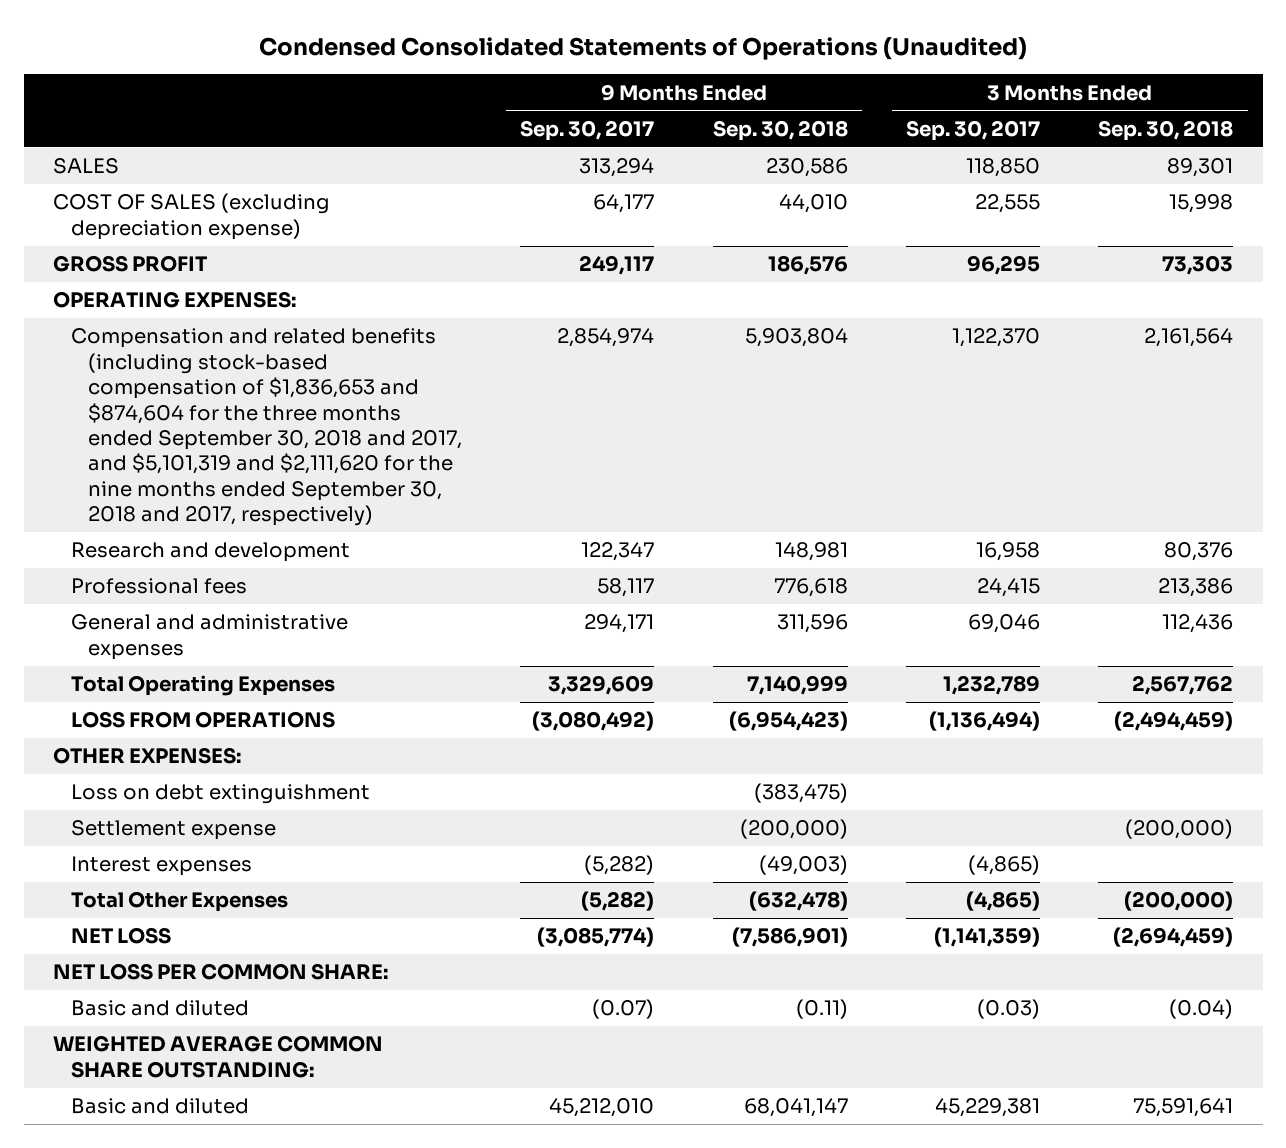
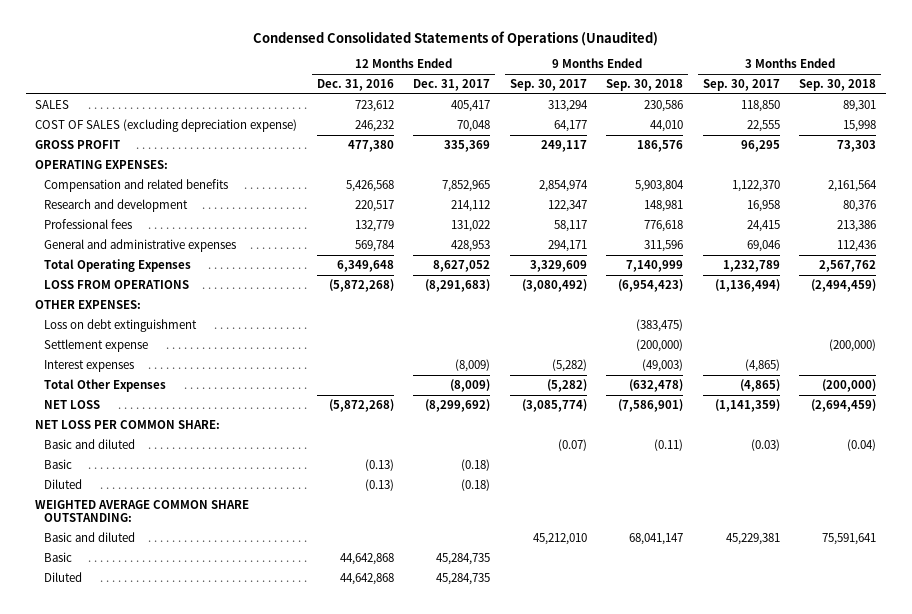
- | 9 Months Ended Sep. 30, 2017 | 9 Months Ended Sep. 30, 2018 | 3 Months Ended Sep. 30, 2017 | 3 Months Ended Sep. 30, 2018
+ | 12 Months Ended Dec. 31, 2016 | 12 Months Ended Dec. 31, 2017 | 9 Months Ended Sep. 30, 2017 | 9 Months Ended Sep. 30, 2018 | 3 Months Ended Sep. 30, 2017 | 3 Months Ended Sep. 30, 2018
- Compensation and related benefits (including stock-based compensation of $1,836,653 and $874,604 for the three months ended September 30, 2018 and 2017, and $5,101,319 and $2,111,620 for the nine months ended September 30, 2018 and 2017, respectively) | 2,854,974 | 5,903,804 | 1,122,370 | 2,161,564
+ Compensation and related benefits | 5,426,568 | 7,852,965 | 2,854,974 | 5,903,804 | 1,122,370 | 2,161,564
+ Basic | (0.13) | (0.18) | | | |
+ Diluted | (0.13) | (0.18) | | | |
+ Basic | 44,642,868 | 45,284,735 | | | |
+ Diluted | 44,642,868 | 45,284,735 | | | |

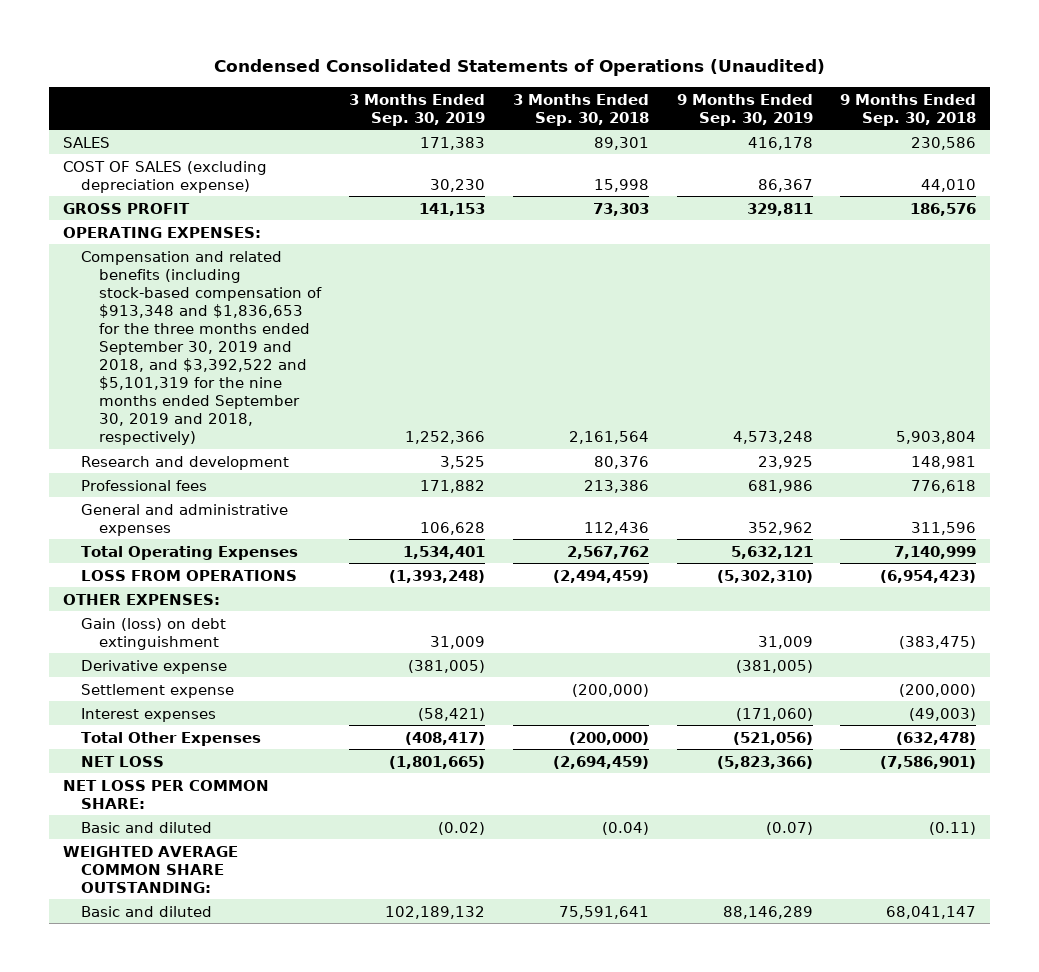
- | 12 Months Ended Dec. 31, 2016 | 12 Months Ended Dec. 31, 2017 | 9 Months Ended Sep. 30, 2017 | 9 Months Ended Sep. 30, 2018 | 3 Months Ended Sep. 30, 2017 | 3 Months Ended Sep. 30, 2018
+ | 3 Months Ended Sep. 30, 2019 | 3 Months Ended Sep. 30, 2018 | 9 Months Ended Sep. 30, 2019 | 9 Months Ended Sep. 30, 2018
- Compensation and related benefits | 5,426,568 | 7,852,965 | 2,854,974 | 5,903,804 | 1,122,370 | 2,161,564
+ Compensation and related benefits (including stock-based compensation of $913,348 and $1,836,653 for the three months ended September 30, 2019 and 2018, and $3,392,522 and $5,101,319 for the nine months ended September 30, 2019 and 2018, respectively) | 1,252,366 | 2,161,564 | 4,573,248 | 5,903,804
- Loss on debt extinguishment | | | | (383,475) | |
+ Gain (loss) on debt extinguishment | 31,009 | | 31,009 | (383,475)
+ Derivative expense | (381,005) | | (381,005) |
- Basic | (0.13) | (0.18) | | | |
- Diluted | (0.13) | (0.18) | | | |
- Basic | 44,642,868 | 45,284,735 | | | |
- Diluted | 44,642,868 | 45,284,735 | | | |

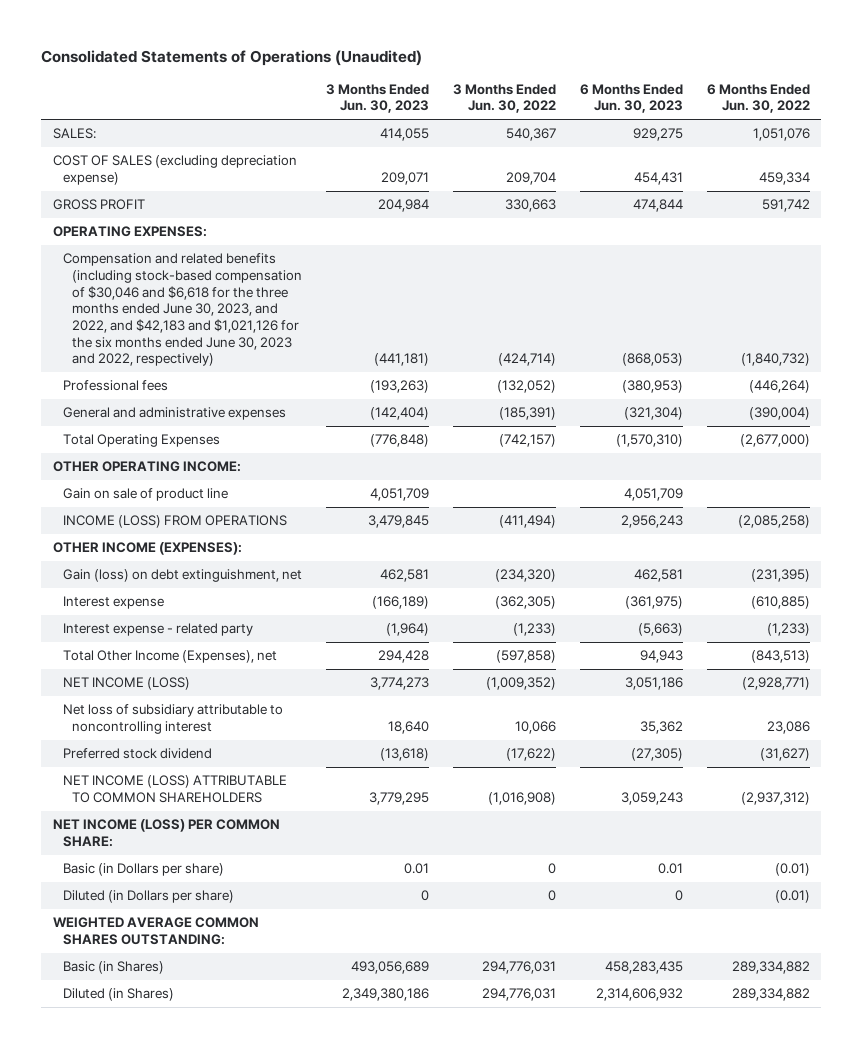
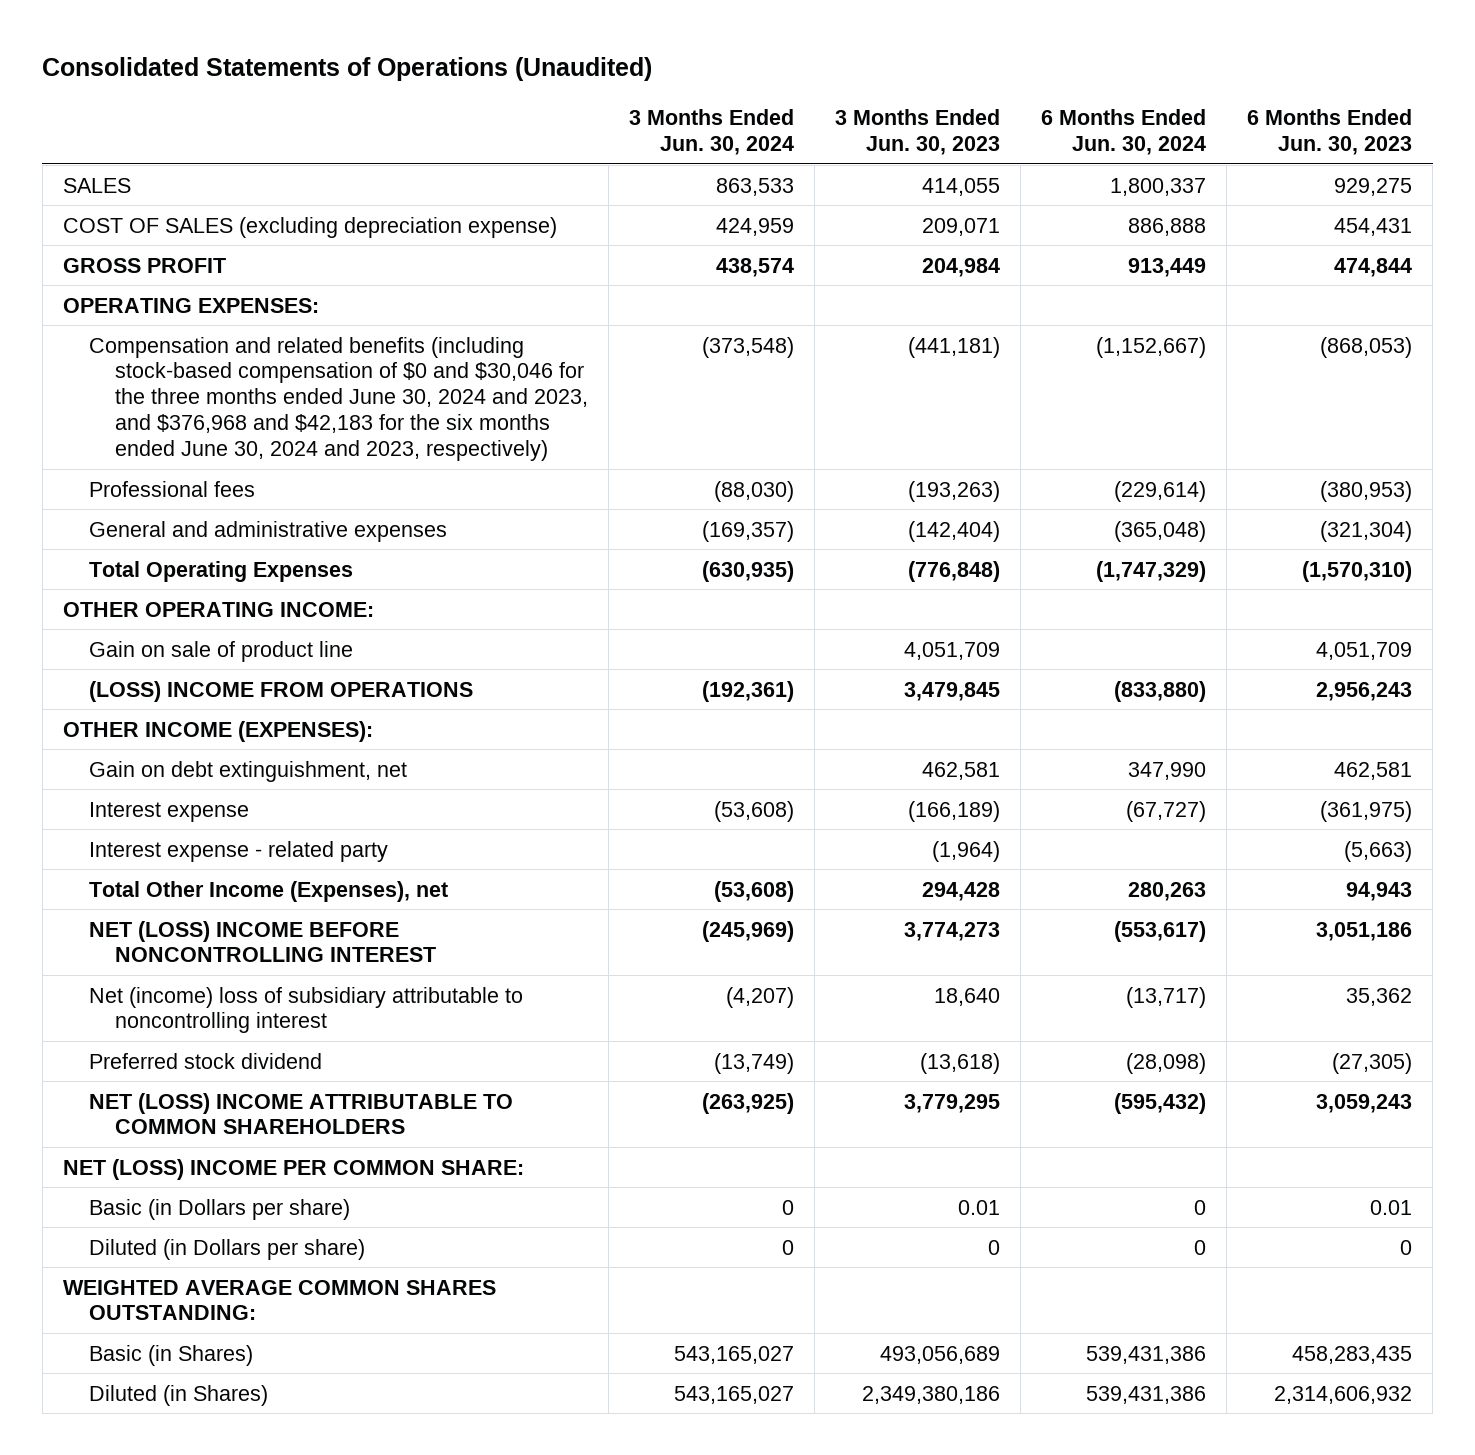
- | 3 Months Ended Jun. 30, 2023 | 3 Months Ended Jun. 30, 2022 | 6 Months Ended Jun. 30, 2023 | 6 Months Ended Jun. 30, 2022
+ | 3 Months Ended Jun. 30, 2024 | 3 Months Ended Jun. 30, 2023 | 6 Months Ended Jun. 30, 2024 | 6 Months Ended Jun. 30, 2023
- SALES: | 414,055 | 540,367 | 929,275 | 1,051,076
+ SALES | 863,533 | 414,055 | 1,800,337 | 929,275
- Compensation and related benefits (including stock-based compensation of $30,046 and $6,618 for the three months ended June 30, 2023, and 2022, and $42,183 and $1,021,126 for the six months ended June 30, 2023 and 2022, respectively) | (441,181) | (424,714) | (868,053) | (1,840,732)
+ Compensation and related benefits (including stock-based compensation of $0 and $30,046 for the three months ended June 30, 2024 and 2023, and $376,968 and $42,183 for the six months ended June 30, 2024 and 2023, respectively) | (373,548) | (441,181) | (1,152,667) | (868,053)
- INCOME (LOSS) FROM OPERATIONS | 3,479,845 | (411,494) | 2,956,243 | (2,085,258)
+ (LOSS) INCOME FROM OPERATIONS | (192,361) | 3,479,845 | (833,880) | 2,956,243
- Gain (loss) on debt extinguishment, net | 462,581 | (234,320) | 462,581 | (231,395)
+ Gain on debt extinguishment, net | | 462,581 | 347,990 | 462,581
- NET INCOME (LOSS) | 3,774,273 | (1,009,352) | 3,051,186 | (2,928,771)
- Net loss of subsidiary attributable to noncontrolling interest | 18,640 | 10,066 | 35,362 | 23,086
+ NET (LOSS) INCOME BEFORE NONCONTROLLING INTEREST | (245,969) | 3,774,273 | (553,617) | 3,051,186
+ Net (income) loss of subsidiary attributable to noncontrolling interest | (4,207) | 18,640 | (13,717) | 35,362
- NET INCOME (LOSS) ATTRIBUTABLE TO COMMON SHAREHOLDERS | 3,779,295 | (1,016,908) | 3,059,243 | (2,937,312)
- NET INCOME (LOSS) PER COMMON SHARE:
+ NET (LOSS) INCOME ATTRIBUTABLE TO COMMON SHAREHOLDERS | (263,925) | 3,779,295 | (595,432) | 3,059,243
+ NET (LOSS) INCOME PER COMMON SHARE:

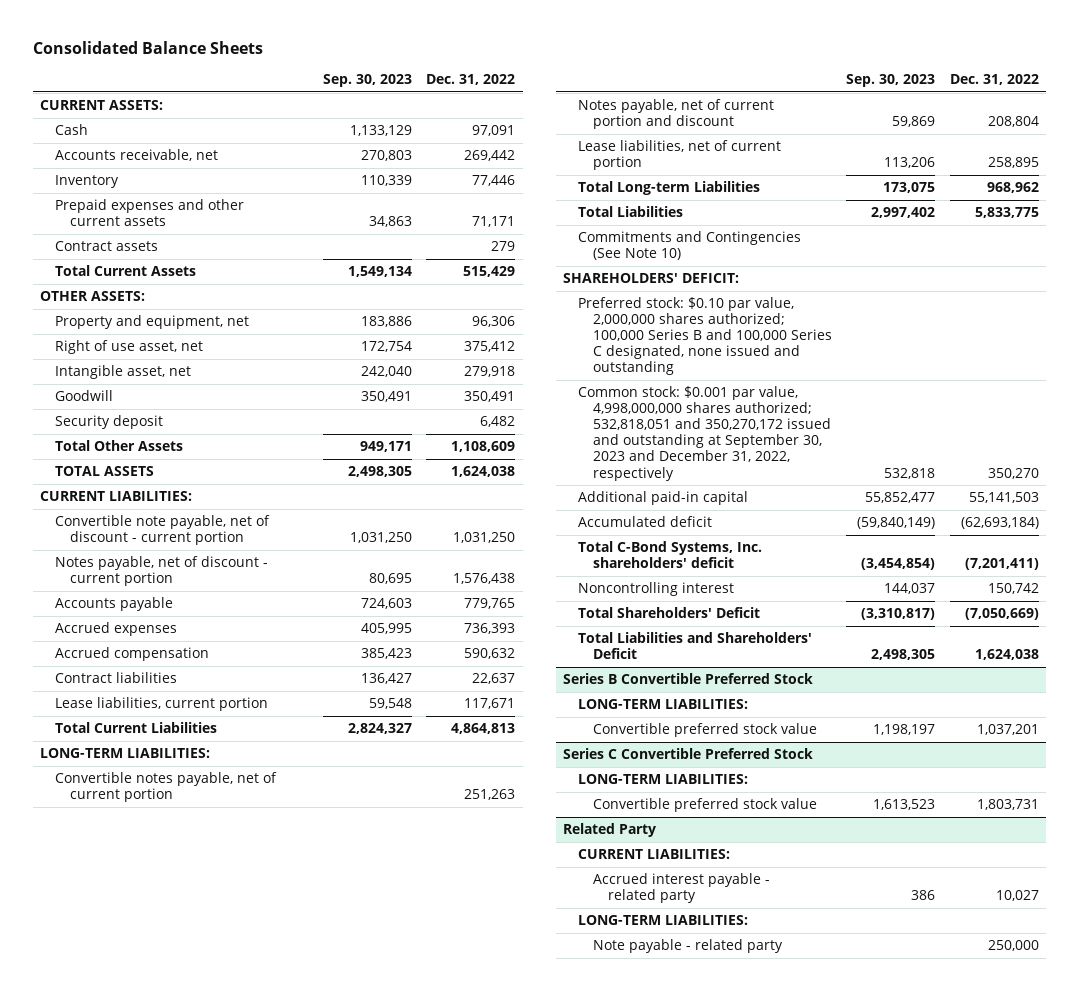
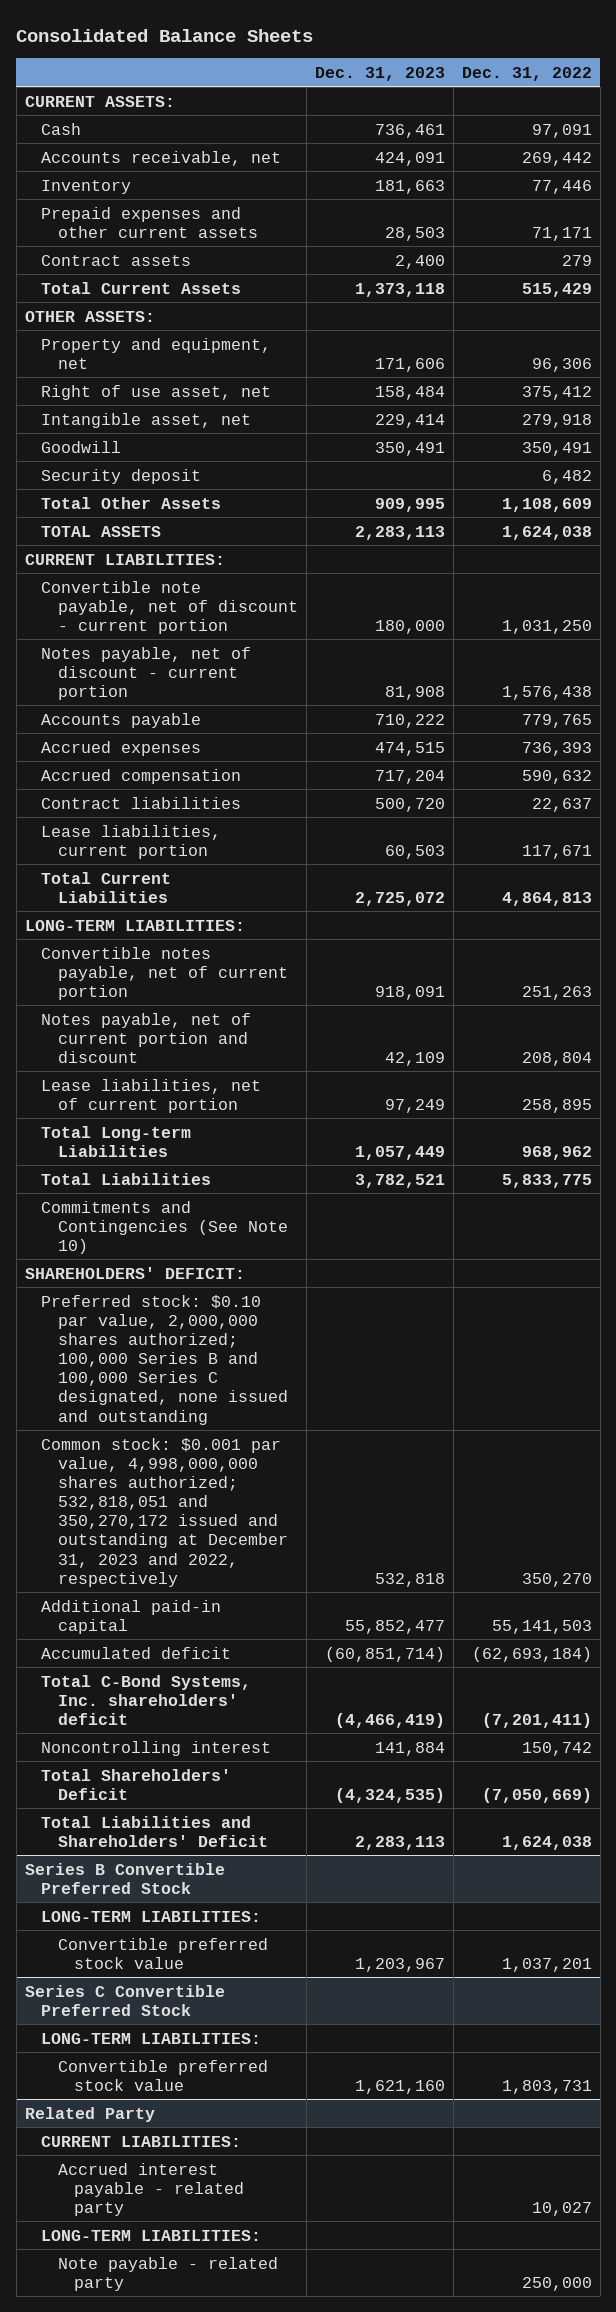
- | Sep. 30, 2023 | Dec. 31, 2022
+ | Dec. 31, 2023 | Dec. 31, 2022
- Common stock: $0.001 par value, 4,998,000,000 shares authorized; 532,818,051 and 350,270,172 issued and outstanding at September 30, 2023 and December 31, 2022, respectively | 532,818 | 350,270
+ Common stock: $0.001 par value, 4,998,000,000 shares authorized; 532,818,051 and 350,270,172 issued and outstanding at December 31, 2023 and 2022, respectively | 532,818 | 350,270

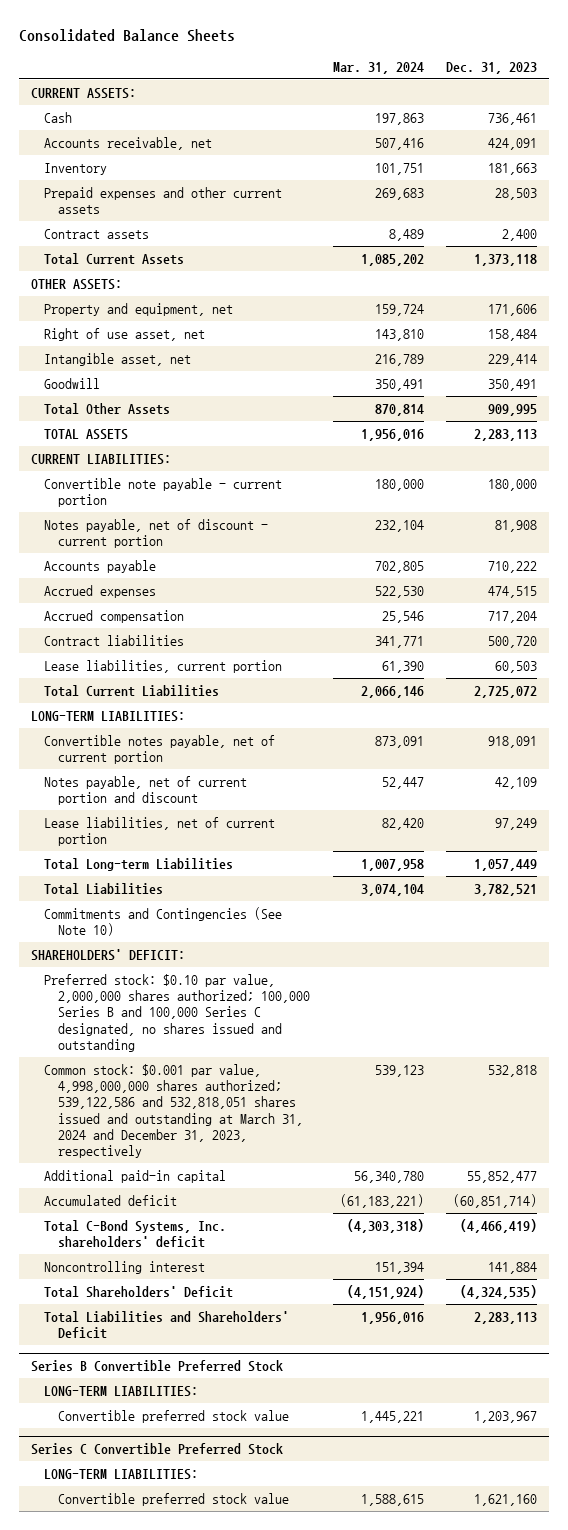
- | Dec. 31, 2023 | Dec. 31, 2022
+ | Mar. 31, 2024 | Dec. 31, 2023
- Security deposit | | 6,482
- Convertible note payable, net of discount - current portion | 180,000 | 1,031,250
+ Convertible note payable - current portion | 180,000 | 180,000
- Preferred stock: $0.10 par value, 2,000,000 shares authorized; 100,000 Series B and 100,000 Series C designated, none issued and outstanding
- Common stock: $0.001 par value, 4,998,000,000 shares authorized; 532,818,051 and 350,270,172 issued and outstanding at December 31, 2023 and 2022, respectively | 532,818 | 350,270
+ Preferred stock: $0.10 par value, 2,000,000 shares authorized; 100,000 Series B and 100,000 Series C designated, no shares issued and outstanding
+ Common stock: $0.001 par value, 4,998,000,000 shares authorized; 539,122,586 and 532,818,051 shares issued and outstanding at March 31, 2024 and December 31, 2023, respectively | 539,123 | 532,818
- Related Party
- CURRENT LIABILITIES:
- Accrued interest payable - related party | | 10,027
- LONG-TERM LIABILITIES:
- Note payable - related party | | 250,000

